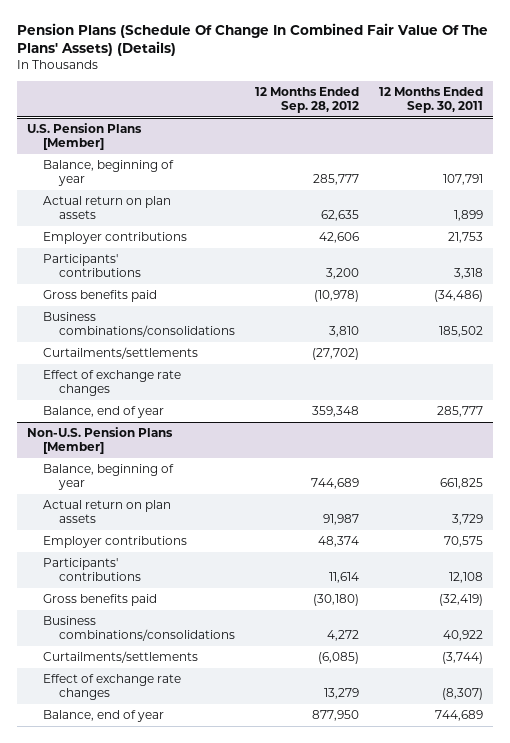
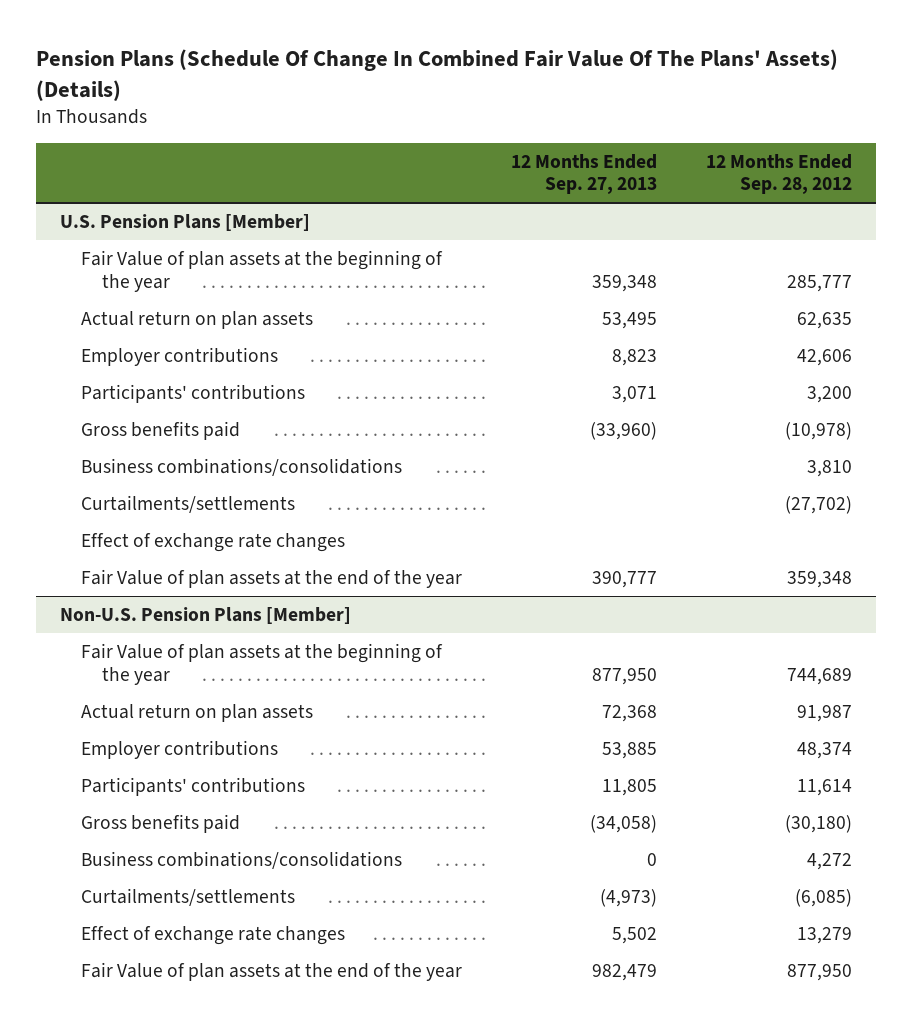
- | 12 Months Ended Sep. 28, 2012 | 12 Months Ended Sep. 30, 2011
+ | 12 Months Ended Sep. 27, 2013 | 12 Months Ended Sep. 28, 2012
@ U.S. Pension Plans [Member]
- Balance, beginning of year | 285,777 | 107,791
+ Fair Value of plan assets at the beginning of the year | 359,348 | 285,777
- Balance, end of year | 359,348 | 285,777
+ Fair Value of plan assets at the end of the year | 390,777 | 359,348
@ Non-U.S. Pension Plans [Member]
- Balance, beginning of year | 744,689 | 661,825
+ Fair Value of plan assets at the beginning of the year | 877,950 | 744,689
- Balance, end of year | 877,950 | 744,689
+ Fair Value of plan assets at the end of the year | 982,479 | 877,950

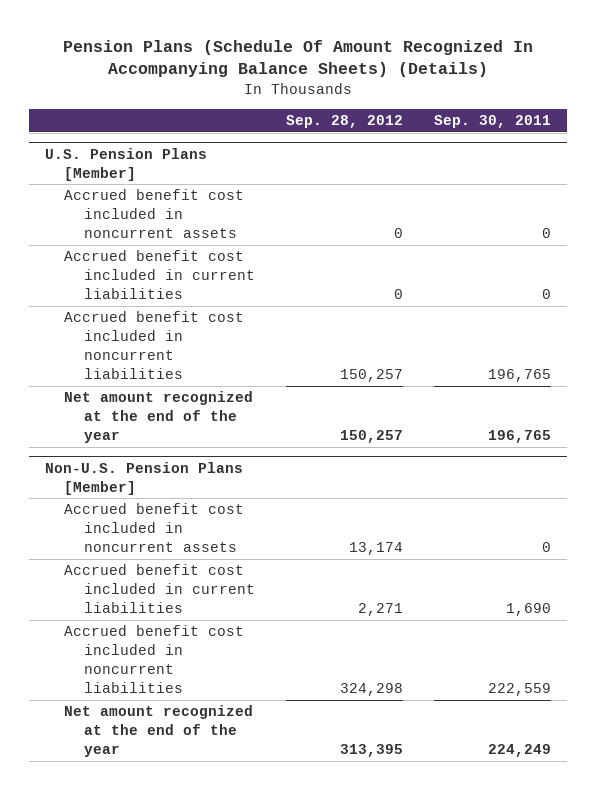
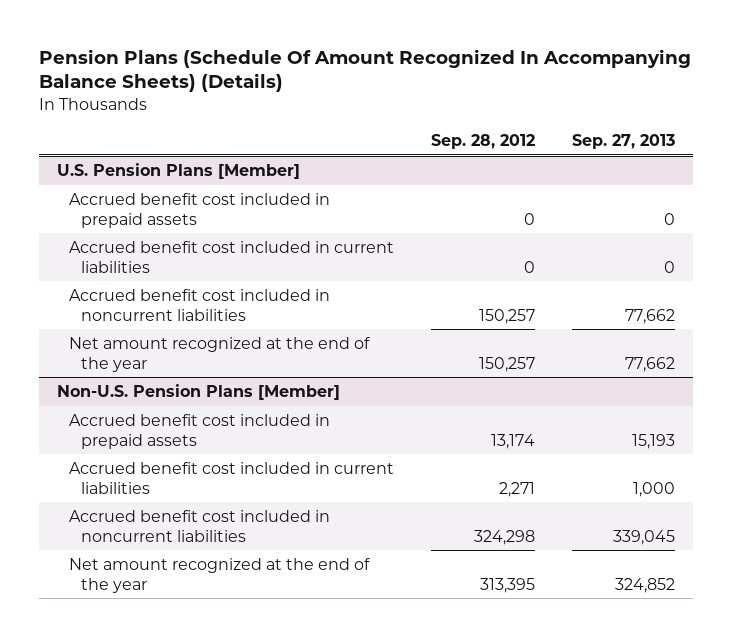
- | Sep. 28, 2012 | Sep. 30, 2011
+ | Sep. 28, 2012 | Sep. 27, 2013
@ U.S. Pension Plans [Member]
- Accrued benefit cost included in noncurrent assets | 0 | 0
+ Accrued benefit cost included in prepaid assets | 0 | 0
@ Non-U.S. Pension Plans [Member]
- Accrued benefit cost included in noncurrent assets | 13,174 | 0
+ Accrued benefit cost included in prepaid assets | 13,174 | 15,193

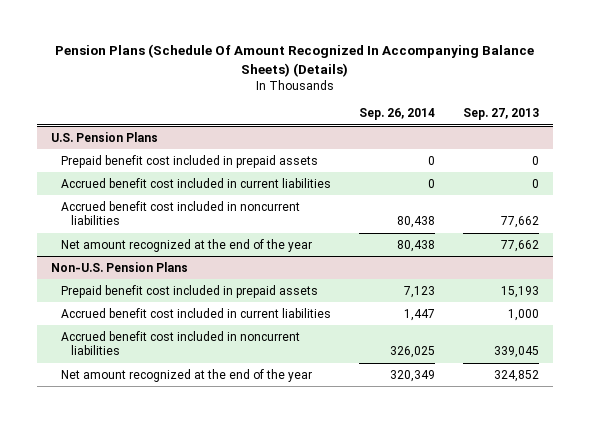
- | Sep. 28, 2012 | Sep. 27, 2013
+ | Sep. 26, 2014 | Sep. 27, 2013
- U.S. Pension Plans [Member]
- Accrued benefit cost included in prepaid assets | 0 | 0
+ U.S. Pension Plans
+ Prepaid benefit cost included in prepaid assets | 0 | 0
- Non-U.S. Pension Plans [Member]
- Accrued benefit cost included in prepaid assets | 13,174 | 15,193
+ Non-U.S. Pension Plans
+ Prepaid benefit cost included in prepaid assets | 7,123 | 15,193

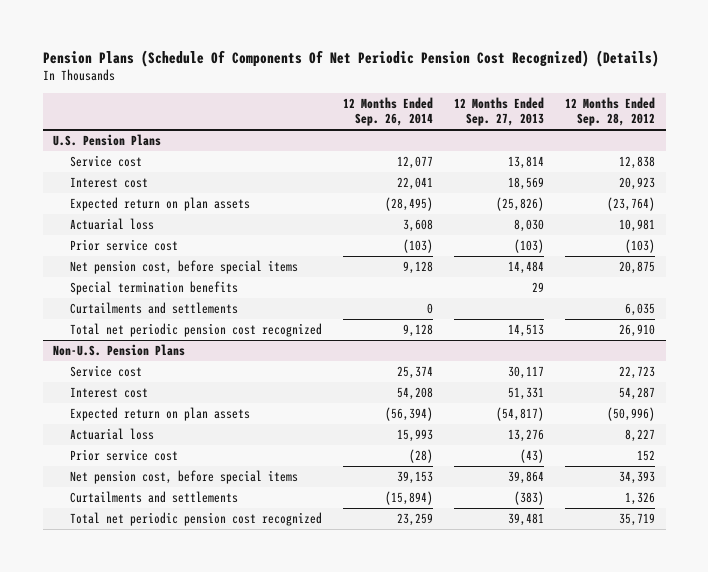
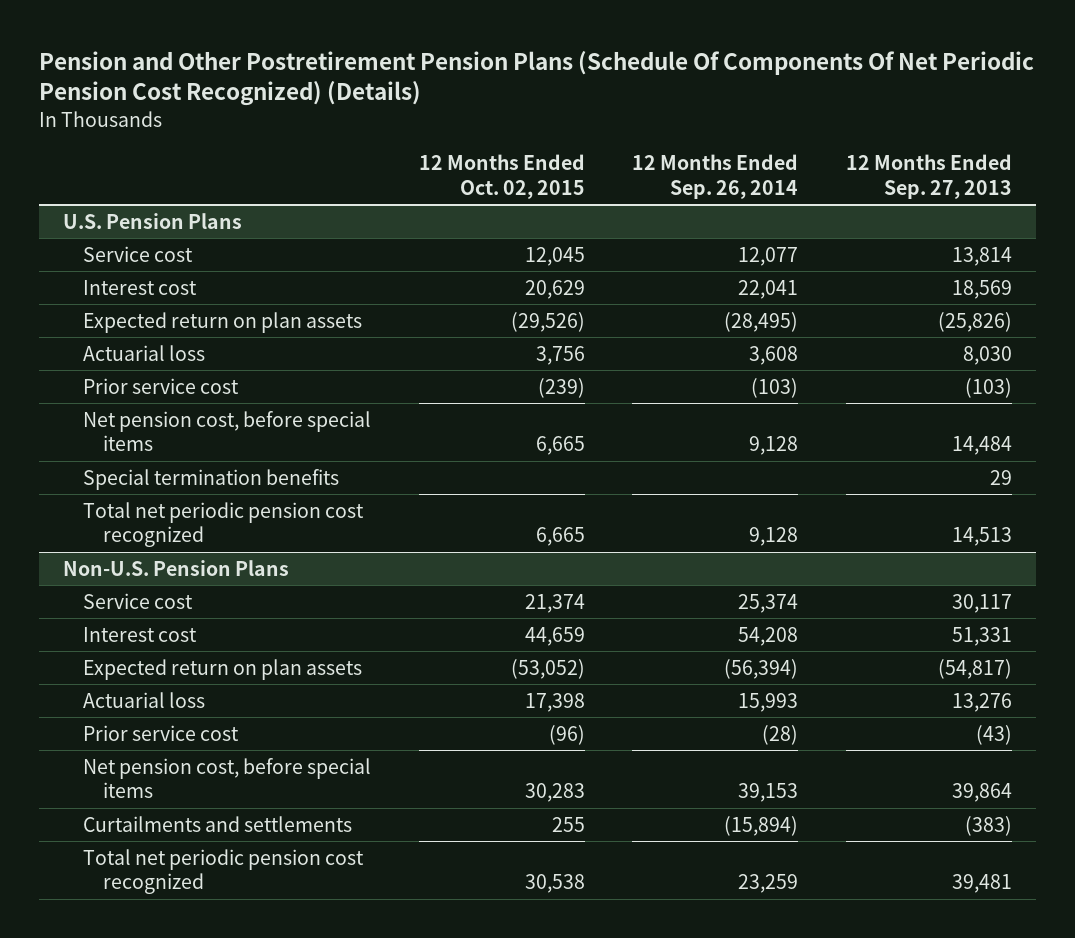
- Pension Plans (Schedule Of Components Of Net Periodic Pension Cost Recognized) (Details)
+ Pension and Other Postretirement Pension Plans (Schedule Of Components Of Net Periodic Pension Cost Recognized) (Details)
- | 12 Months Ended Sep. 26, 2014 | 12 Months Ended Sep. 27, 2013 | 12 Months Ended Sep. 28, 2012
+ | 12 Months Ended Oct. 02, 2015 | 12 Months Ended Sep. 26, 2014 | 12 Months Ended Sep. 27, 2013
@ U.S. Pension Plans
- Curtailments and settlements | 0 | | 6,035

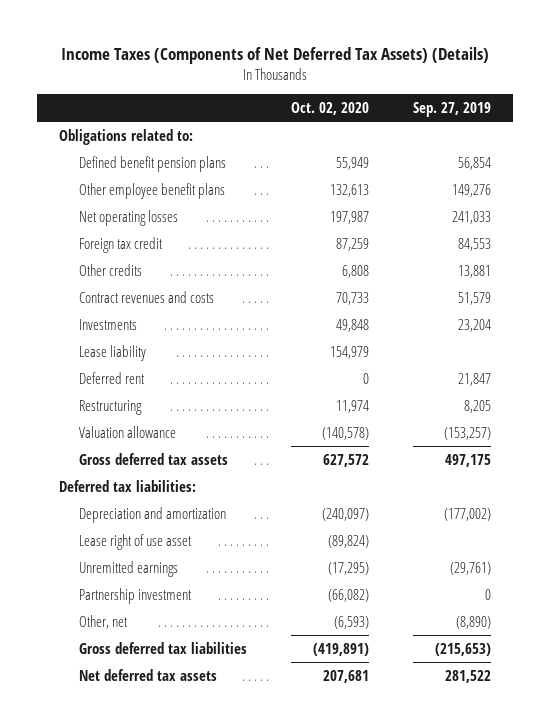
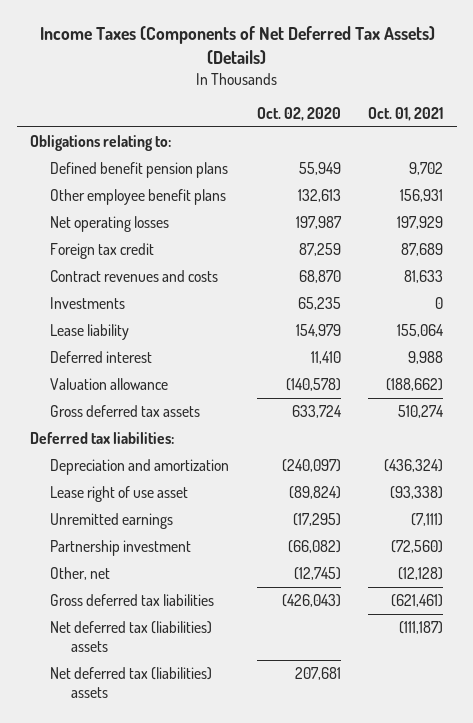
- | Oct. 02, 2020 | Sep. 27, 2019
+ | Oct. 02, 2020 | Oct. 01, 2021
- Obligations related to:
+ Obligations relating to:
- Other credits | 6,808 | 13,881
- Contract revenues and costs | 70,733 | 51,579
- Investments | 49,848 | 23,204
+ Contract revenues and costs | 68,870 | 81,633
+ Investments | 65,235 | 0
- Deferred rent | 0 | 21,847
- Restructuring | 11,974 | 8,205
+ Deferred interest | 11,410 | 9,988
- Gross deferred tax assets | 627,572 | 497,175
+ Gross deferred tax assets | 633,724 | 510,274
- Other, net | (6,593) | (8,890)
- Gross deferred tax liabilities | (419,891) | (215,653)
- Net deferred tax assets | 207,681 | 281,522
+ Other, net | (12,745) | (12,128)
+ Gross deferred tax liabilities | (426,043) | (621,461)
+ Net deferred tax (liabilities) assets | | (111,187)
+ Net deferred tax (liabilities) assets | 207,681 |

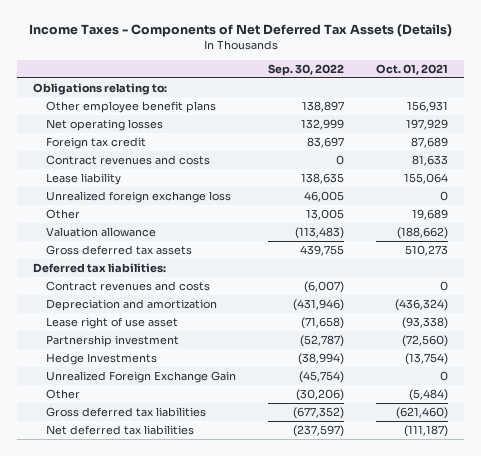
- Income Taxes (Components of Net Deferred Tax Assets) (Details)
+ Income Taxes - Components of Net Deferred Tax Assets (Details)
- | Oct. 02, 2020 | Oct. 01, 2021
+ | Sep. 30, 2022 | Oct. 01, 2021
- Defined benefit pension plans | 55,949 | 9,702
- Investments | 65,235 | 0
- Deferred interest | 11,410 | 9,988
+ Unrealized foreign exchange loss | 46,005 | 0
+ Other | 13,005 | 19,689
- Gross deferred tax assets | 633,724 | 510,274
+ Gross deferred tax assets | 439,755 | 510,273
+ Contract revenues and costs | (6,007) | 0
- Unremitted earnings | (17,295) | (7,111)
- Other, net | (12,745) | (12,128)
- Gross deferred tax liabilities | (426,043) | (621,461)
- Net deferred tax (liabilities) assets | | (111,187)
- Net deferred tax (liabilities) assets | 207,681 |
+ Hedge Investments | (38,994) | (13,754)
+ Unrealized Foreign Exchange Gain | (45,754) | 0
+ Other | (30,206) | (5,484)
+ Gross deferred tax liabilities | (677,352) | (621,460)
+ Net deferred tax liabilities | (237,597) | (111,187)

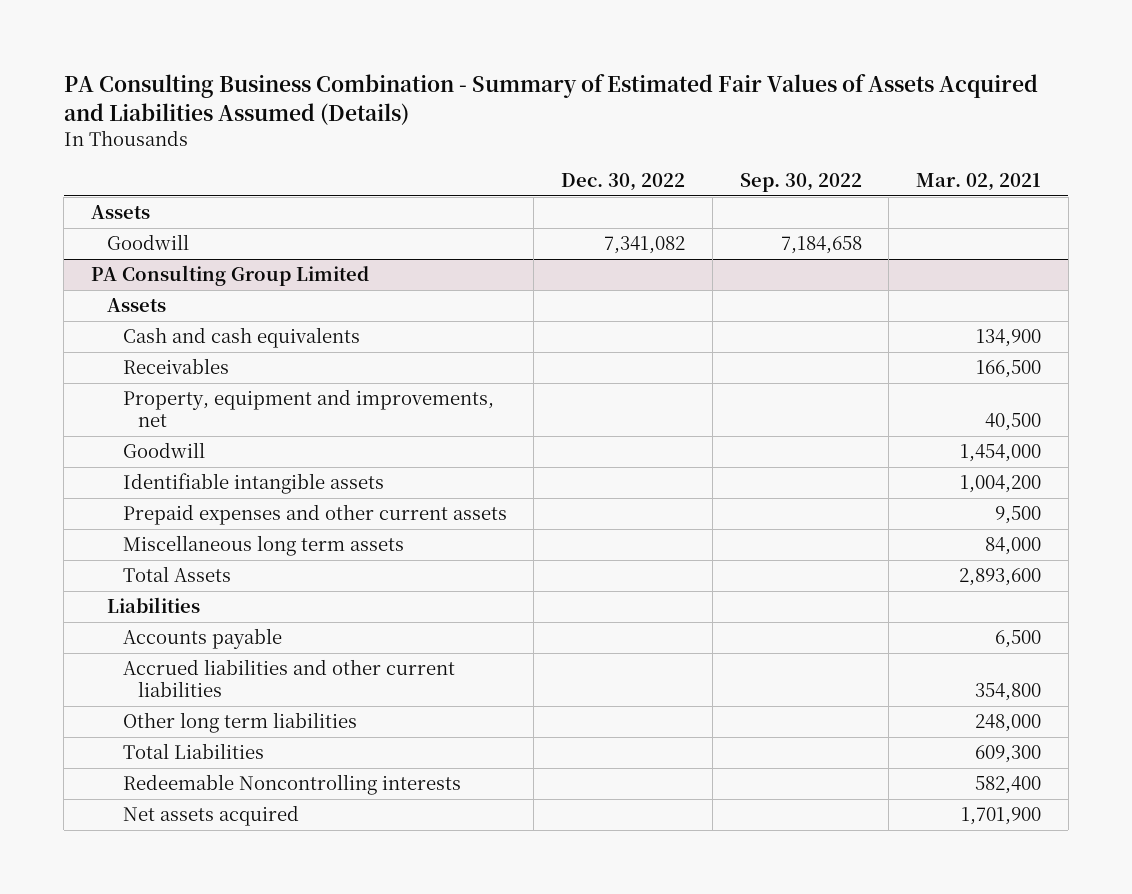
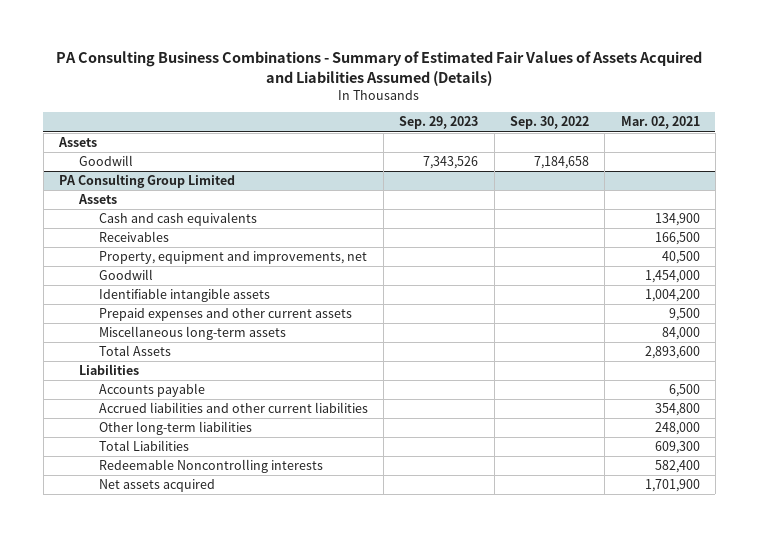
- PA Consulting Business Combination - Summary of Estimated Fair Values of Assets Acquired and Liabilities Assumed (Details)
+ PA Consulting Business Combinations - Summary of Estimated Fair Values of Assets Acquired and Liabilities Assumed (Details)
- | Dec. 30, 2022 | Sep. 30, 2022 | Mar. 02, 2021
+ | Sep. 29, 2023 | Sep. 30, 2022 | Mar. 02, 2021
@ PA Consulting Group Limited
- Miscellaneous long term assets | | | 84,000
+ Miscellaneous long-term assets | | | 84,000
- Other long term liabilities | | | 248,000
+ Other long-term liabilities | | | 248,000

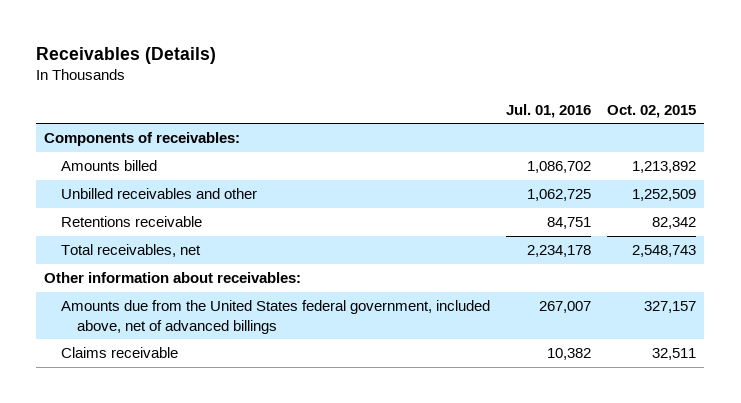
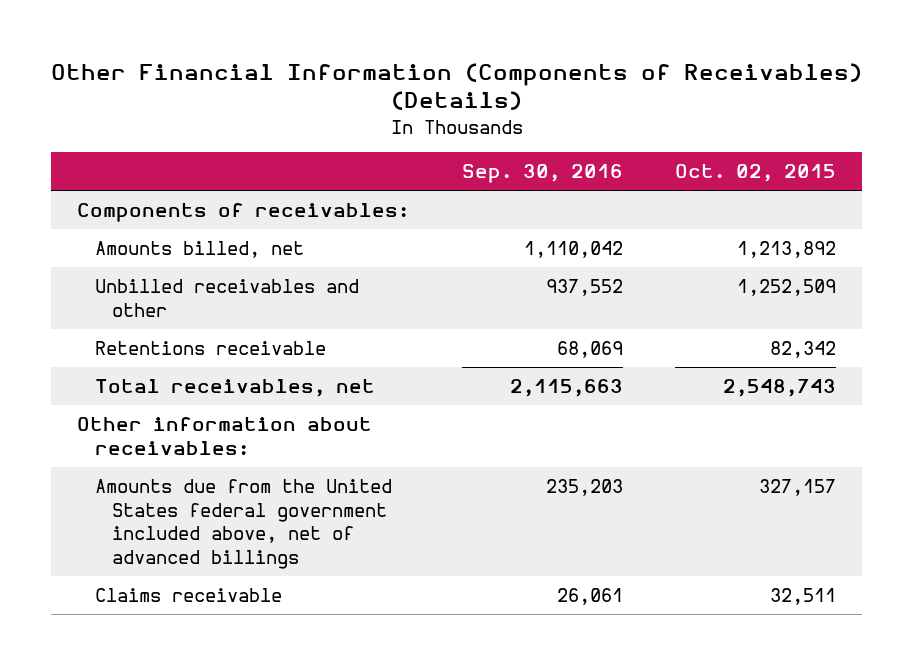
- Receivables (Details)
+ Other Financial Information (Components of Receivables) (Details)
- | Jul. 01, 2016 | Oct. 02, 2015
+ | Sep. 30, 2016 | Oct. 02, 2015
- Amounts billed | 1,086,702 | 1,213,892
+ Amounts billed, net | 1,110,042 | 1,213,892
- Amounts due from the United States federal government, included above, net of advanced billings | 267,007 | 327,157
+ Amounts due from the United States federal government included above, net of advanced billings | 235,203 | 327,157

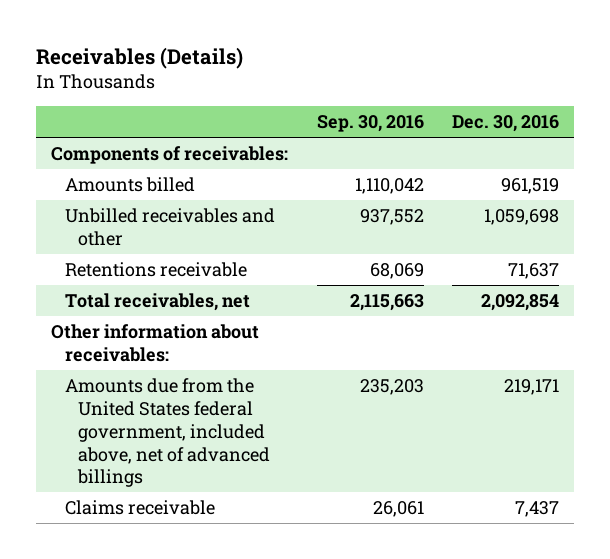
- Other Financial Information (Components of Receivables) (Details)
+ Receivables (Details)
- | Sep. 30, 2016 | Oct. 02, 2015
+ | Sep. 30, 2016 | Dec. 30, 2016
- Amounts billed, net | 1,110,042 | 1,213,892
+ Amounts billed | 1,110,042 | 961,519
- Amounts due from the United States federal government included above, net of advanced billings | 235,203 | 327,157
+ Amounts due from the United States federal government, included above, net of advanced billings | 235,203 | 219,171

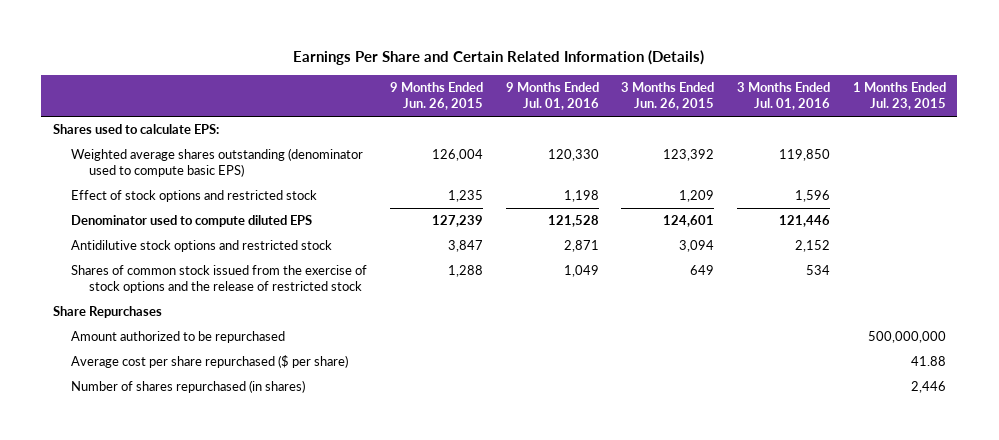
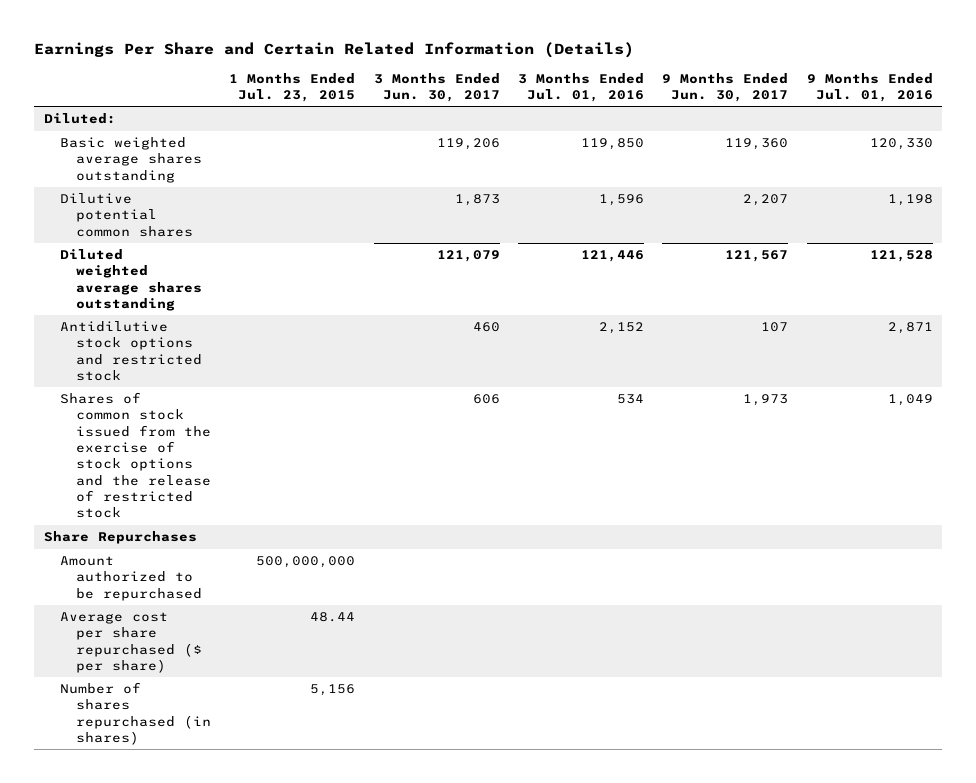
- | 9 Months Ended Jun. 26, 2015 | 9 Months Ended Jul. 01, 2016 | 3 Months Ended Jun. 26, 2015 | 3 Months Ended Jul. 01, 2016 | 1 Months Ended Jul. 23, 2015
+ | 1 Months Ended Jul. 23, 2015 | 3 Months Ended Jun. 30, 2017 | 3 Months Ended Jul. 01, 2016 | 9 Months Ended Jun. 30, 2017 | 9 Months Ended Jul. 01, 2016
- Shares used to calculate EPS:
- Weighted average shares outstanding (denominator used to compute basic EPS) | 126,004 | 120,330 | 123,392 | 119,850 |
- Effect of stock options and restricted stock | 1,235 | 1,198 | 1,209 | 1,596 |
- Denominator used to compute diluted EPS | 127,239 | 121,528 | 124,601 | 121,446 |
+ Diluted:
+ Basic weighted average shares outstanding | | 119,206 | 119,850 | 119,360 | 120,330
+ Dilutive potential common shares | | 1,873 | 1,596 | 2,207 | 1,198
+ Diluted weighted average shares outstanding | | 121,079 | 121,446 | 121,567 | 121,528
- Average cost per share repurchased ($ per share) | | | | | 41.88
- Number of shares repurchased (in shares) | | | | | 2,446
+ Average cost per share repurchased ($ per share) | 48.44 | | | |
+ Number of shares repurchased (in shares) | 5,156 | | | |

